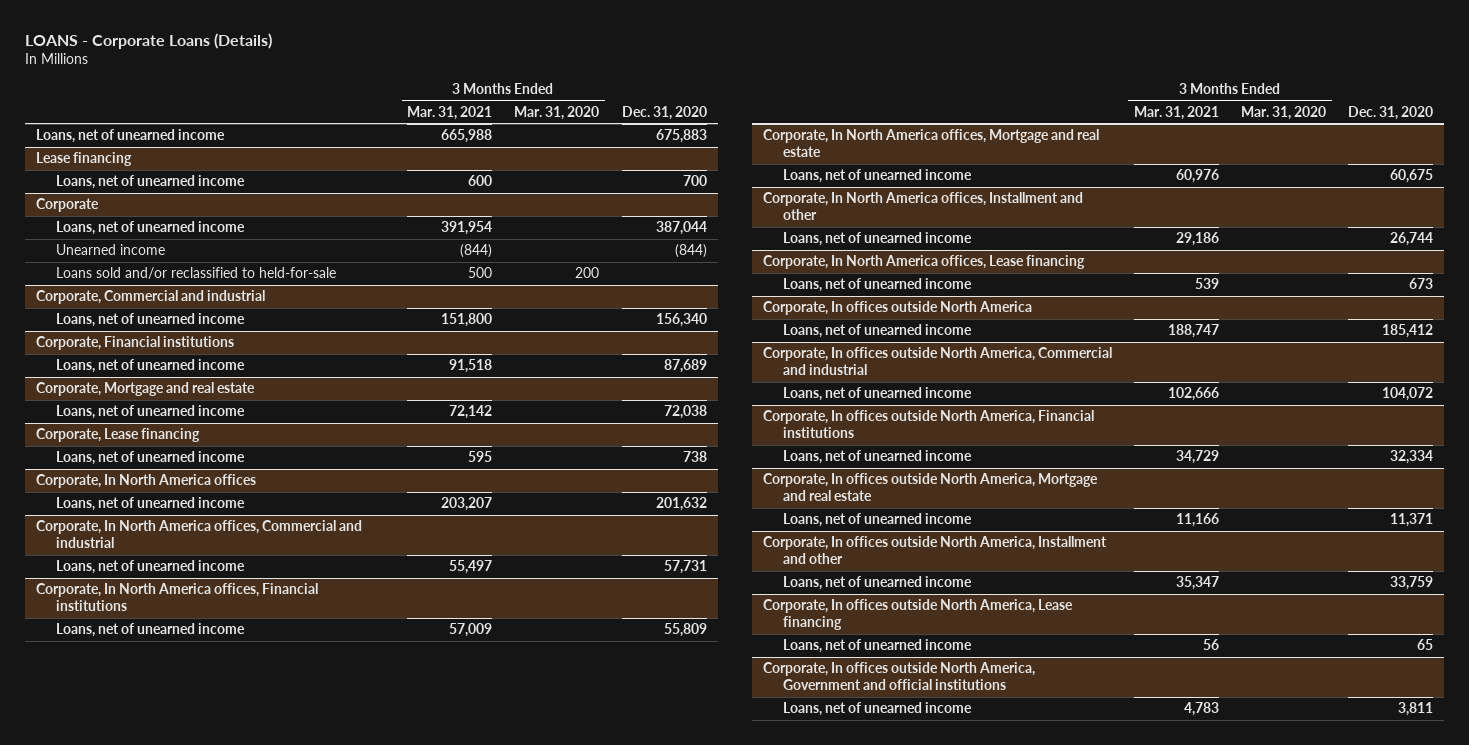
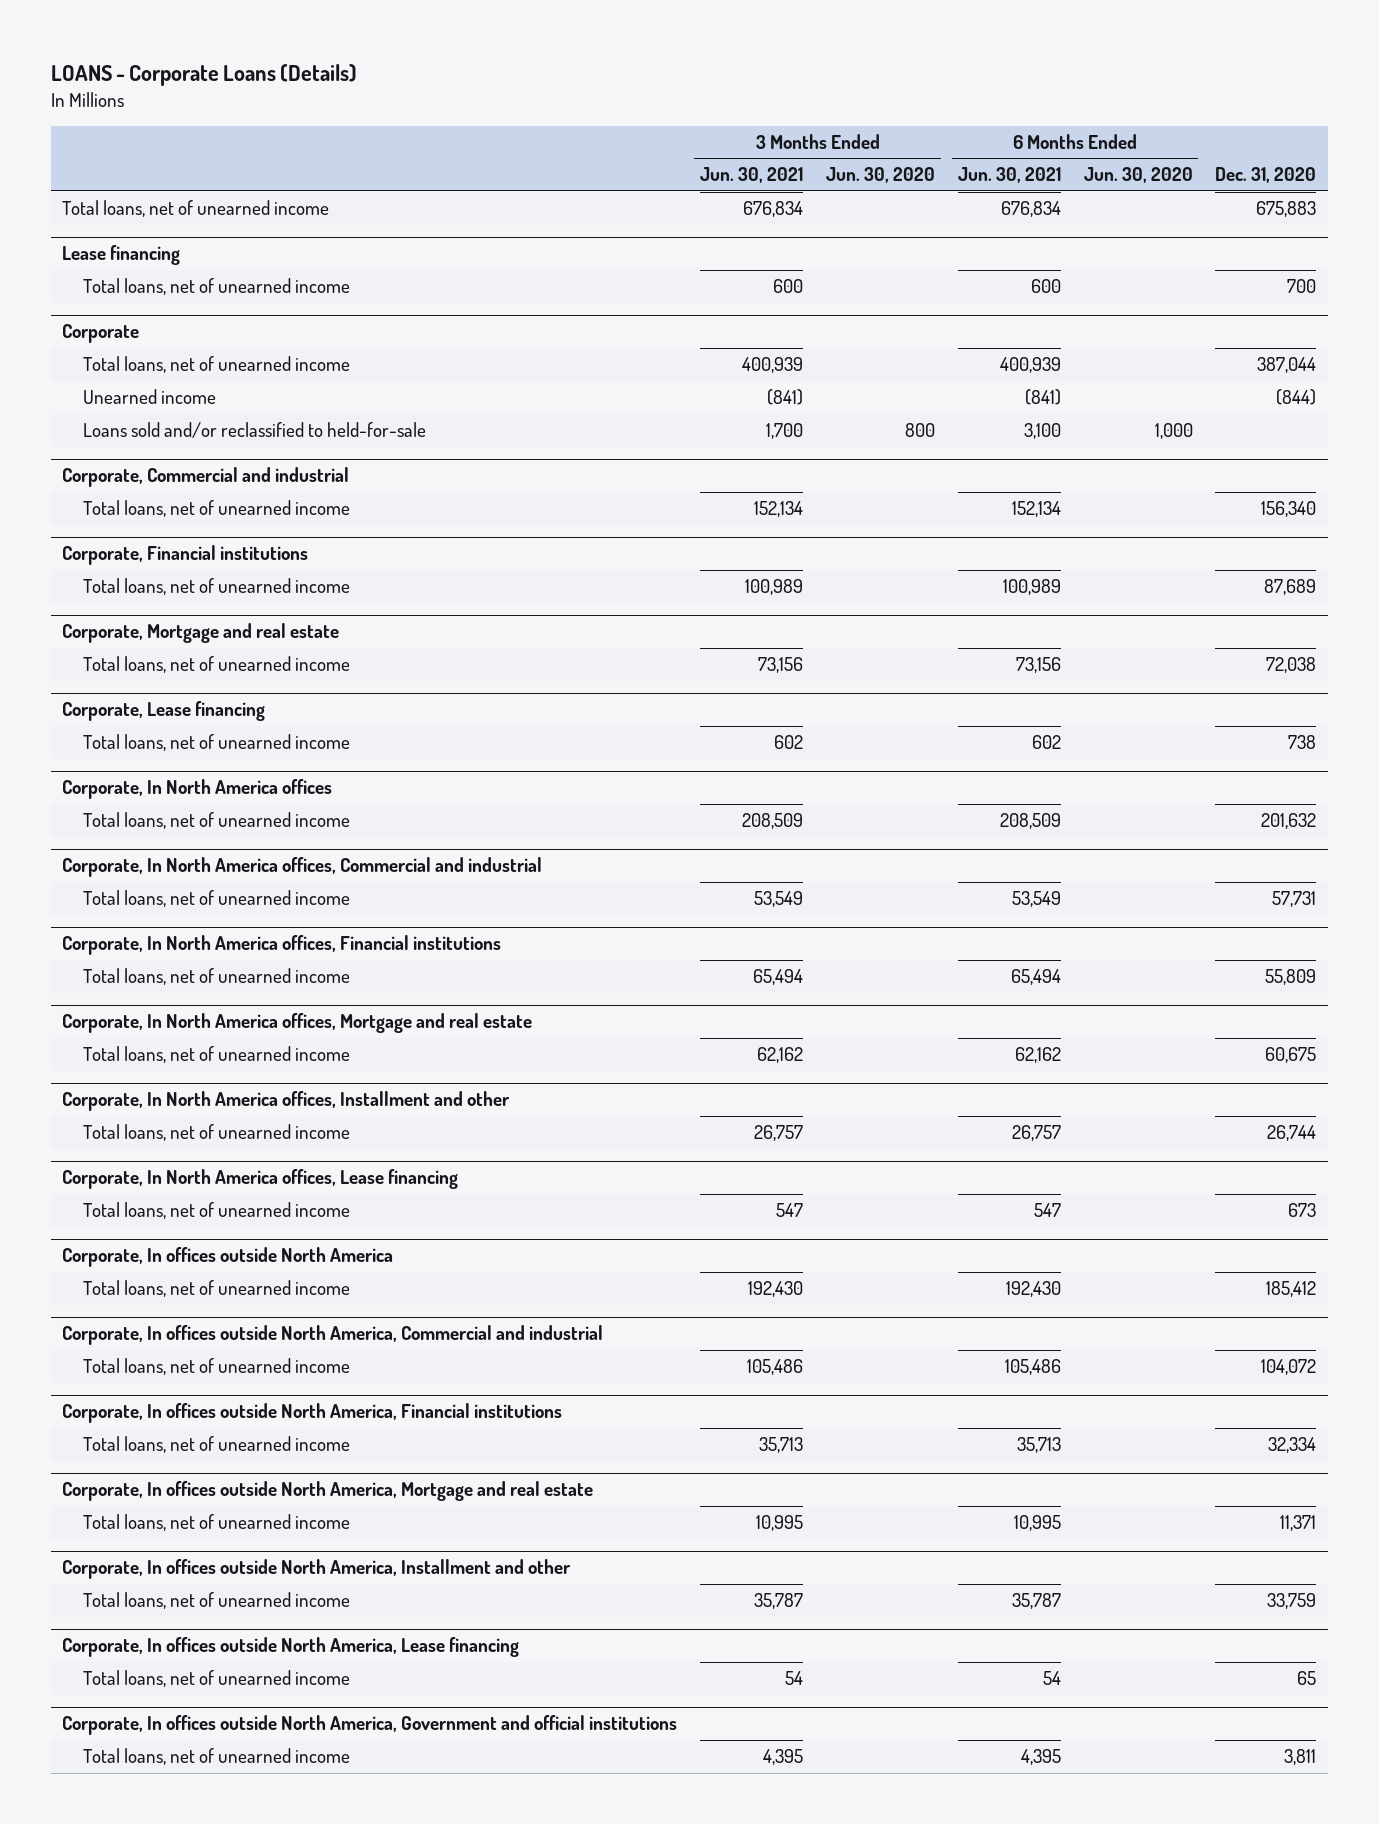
- | 3 Months Ended Mar. 31, 2021 | 3 Months Ended Mar. 31, 2020 | Dec. 31, 2020
+ | 3 Months Ended Jun. 30, 2021 | 3 Months Ended Jun. 30, 2020 | 6 Months Ended Jun. 30, 2021 | 6 Months Ended Jun. 30, 2020 | Dec. 31, 2020
- Loans, net of unearned income | 665,988 | | 675,883
+ Total loans, net of unearned income | 676,834 | | 676,834 | | 675,883
@ Lease financing
- Loans, net of unearned income | 600 | | 700
+ Total loans, net of unearned income | 600 | | 600 | | 700
@ Corporate
- Loans, net of unearned income | 391,954 | | 387,044
+ Total loans, net of unearned income | 400,939 | | 400,939 | | 387,044
@ Corporate, Commercial and industrial
- Loans, net of unearned income | 151,800 | | 156,340
+ Total loans, net of unearned income | 152,134 | | 152,134 | | 156,340
@ Corporate, Financial institutions
- Loans, net of unearned income | 91,518 | | 87,689
+ Total loans, net of unearned income | 100,989 | | 100,989 | | 87,689
@ Corporate, Mortgage and real estate
- Loans, net of unearned income | 72,142 | | 72,038
+ Total loans, net of unearned income | 73,156 | | 73,156 | | 72,038
@ Corporate, Lease financing
- Loans, net of unearned income | 595 | | 738
+ Total loans, net of unearned income | 602 | | 602 | | 738
@ Corporate, In North America offices
- Loans, net of unearned income | 203,207 | | 201,632
+ Total loans, net of unearned income | 208,509 | | 208,509 | | 201,632
@ Corporate, In North America offices, Commercial and industrial
- Loans, net of unearned income | 55,497 | | 57,731
+ Total loans, net of unearned income | 53,549 | | 53,549 | | 57,731
@ Corporate, In North America offices, Financial institutions
- Loans, net of unearned income | 57,009 | | 55,809
+ Total loans, net of unearned income | 65,494 | | 65,494 | | 55,809
@ Corporate, In North America offices, Mortgage and real estate
- Loans, net of unearned income | 60,976 | | 60,675
+ Total loans, net of unearned income | 62,162 | | 62,162 | | 60,675
@ Corporate, In North America offices, Installment and other
- Loans, net of unearned income | 29,186 | | 26,744
+ Total loans, net of unearned income | 26,757 | | 26,757 | | 26,744
@ Corporate, In North America offices, Lease financing
- Loans, net of unearned income | 539 | | 673
+ Total loans, net of unearned income | 547 | | 547 | | 673
@ Corporate, In offices outside North America
- Loans, net of unearned income | 188,747 | | 185,412
+ Total loans, net of unearned income | 192,430 | | 192,430 | | 185,412
@ Corporate, In offices outside North America, Commercial and industrial
- Loans, net of unearned income | 102,666 | | 104,072
+ Total loans, net of unearned income | 105,486 | | 105,486 | | 104,072
@ Corporate, In offices outside North America, Financial institutions
- Loans, net of unearned income | 34,729 | | 32,334
+ Total loans, net of unearned income | 35,713 | | 35,713 | | 32,334
@ Corporate, In offices outside North America, Mortgage and real estate
- Loans, net of unearned income | 11,166 | | 11,371
+ Total loans, net of unearned income | 10,995 | | 10,995 | | 11,371
@ Corporate, In offices outside North America, Installment and other
- Loans, net of unearned income | 35,347 | | 33,759
+ Total loans, net of unearned income | 35,787 | | 35,787 | | 33,759
@ Corporate, In offices outside North America, Lease financing
- Loans, net of unearned income | 56 | | 65
+ Total loans, net of unearned income | 54 | | 54 | | 65
@ Corporate, In offices outside North America, Government and official institutions
- Loans, net of unearned income | 4,783 | | 3,811
+ Total loans, net of unearned income | 4,395 | | 4,395 | | 3,811

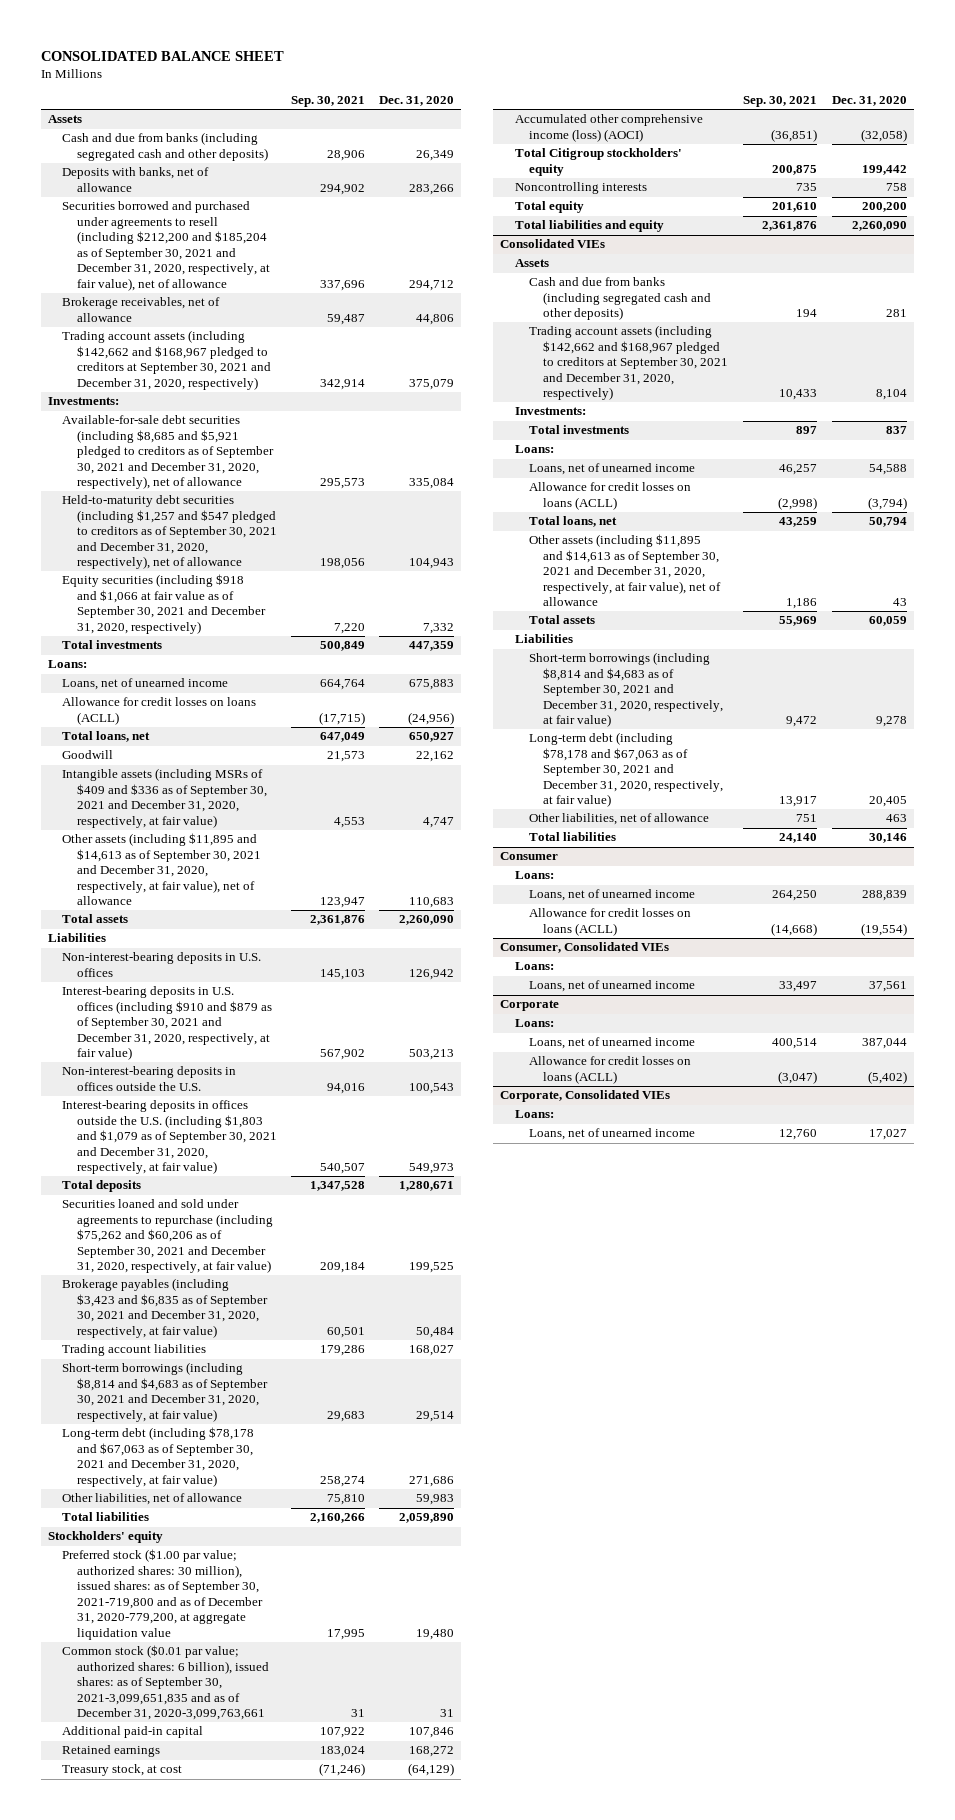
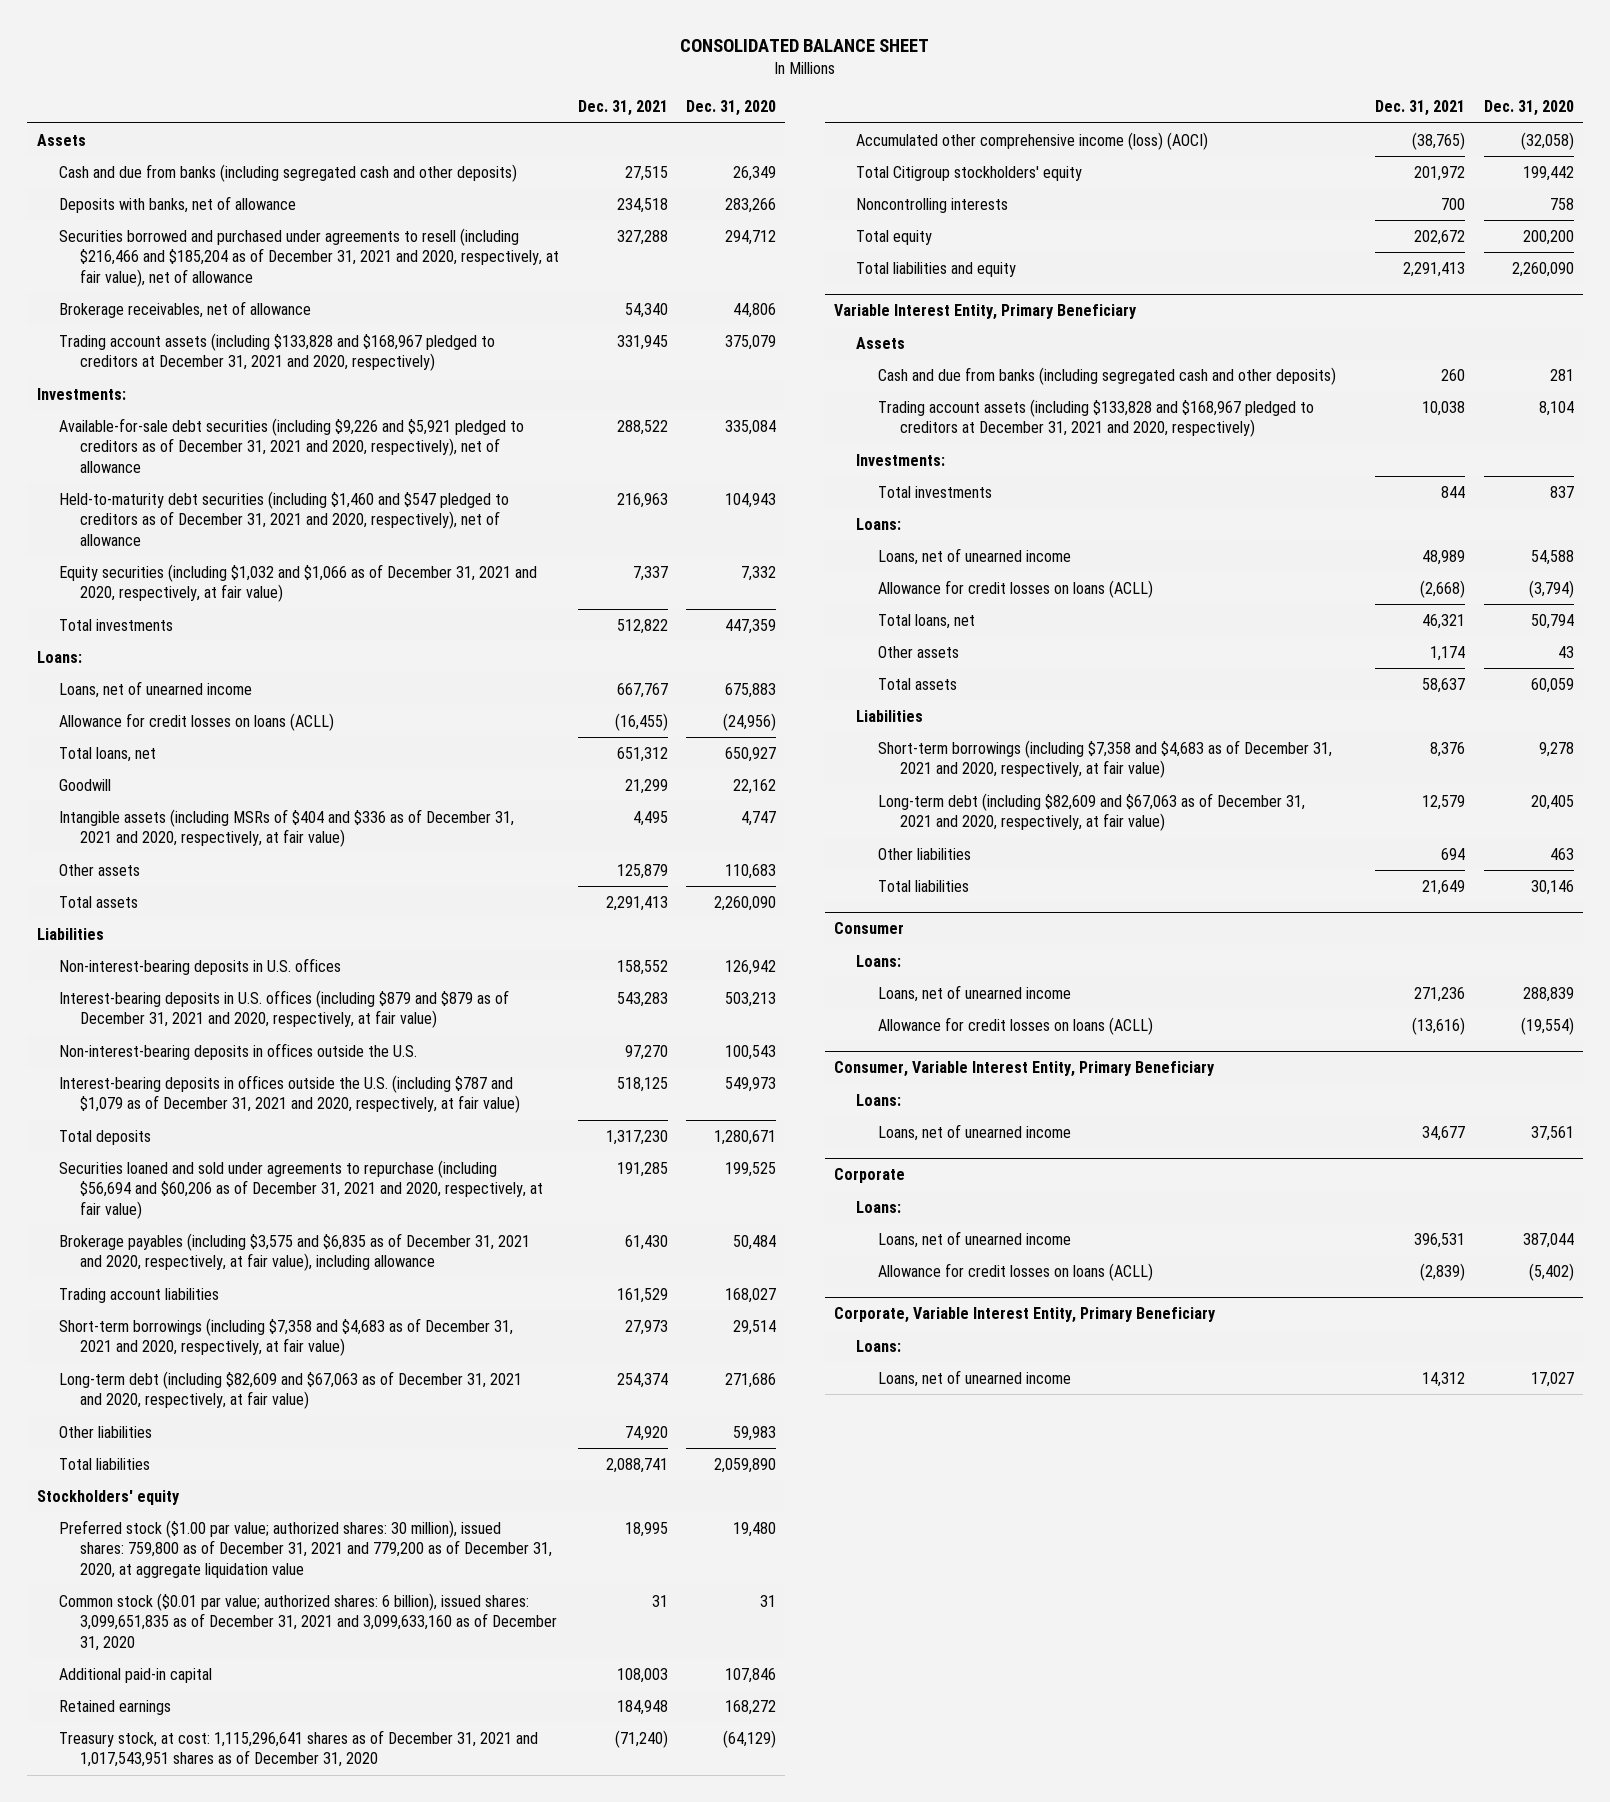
- | Sep. 30, 2021 | Dec. 31, 2020
+ | Dec. 31, 2021 | Dec. 31, 2020
- Securities borrowed and purchased under agreements to resell (including $212,200 and $185,204 as of September 30, 2021 and December 31, 2020, respectively, at fair value), net of allowance | 337,696 | 294,712
+ Securities borrowed and purchased under agreements to resell (including $216,466 and $185,204 as of December 31, 2021 and 2020, respectively, at fair value), net of allowance | 327,288 | 294,712
- Trading account assets (including $142,662 and $168,967 pledged to creditors at September 30, 2021 and December 31, 2020, respectively) | 342,914 | 375,079
+ Trading account assets (including $133,828 and $168,967 pledged to creditors at December 31, 2021 and 2020, respectively) | 331,945 | 375,079
- Available-for-sale debt securities (including $8,685 and $5,921 pledged to creditors as of September 30, 2021 and December 31, 2020, respectively), net of allowance | 295,573 | 335,084
- Held-to-maturity debt securities (including $1,257 and $547 pledged to creditors as of September 30, 2021 and December 31, 2020, respectively), net of allowance | 198,056 | 104,943
- Equity securities (including $918 and $1,066 at fair value as of September 30, 2021 and December 31, 2020, respectively) | 7,220 | 7,332
+ Available-for-sale debt securities (including $9,226 and $5,921 pledged to creditors as of December 31, 2021 and 2020, respectively), net of allowance | 288,522 | 335,084
+ Held-to-maturity debt securities (including $1,460 and $547 pledged to creditors as of December 31, 2021 and 2020, respectively), net of allowance | 216,963 | 104,943
+ Equity securities (including $1,032 and $1,066 as of December 31, 2021 and 2020, respectively, at fair value) | 7,337 | 7,332
- Intangible assets (including MSRs of $409 and $336 as of September 30, 2021 and December 31, 2020, respectively, at fair value) | 4,553 | 4,747
- Other assets (including $11,895 and $14,613 as of September 30, 2021 and December 31, 2020, respectively, at fair value), net of allowance | 123,947 | 110,683
+ Intangible assets (including MSRs of $404 and $336 as of December 31, 2021 and 2020, respectively, at fair value) | 4,495 | 4,747
+ Other assets | 125,879 | 110,683
- Interest-bearing deposits in U.S. offices (including $910 and $879 as of September 30, 2021 and December 31, 2020, respectively, at fair value) | 567,902 | 503,213
+ Interest-bearing deposits in U.S. offices (including $879 and $879 as of December 31, 2021 and 2020, respectively, at fair value) | 543,283 | 503,213
- Interest-bearing deposits in offices outside the U.S. (including $1,803 and $1,079 as of September 30, 2021 and December 31, 2020, respectively, at fair value) | 540,507 | 549,973
+ Interest-bearing deposits in offices outside the U.S. (including $787 and $1,079 as of December 31, 2021 and 2020, respectively, at fair value) | 518,125 | 549,973
- Securities loaned and sold under agreements to repurchase (including $75,262 and $60,206 as of September 30, 2021 and December 31, 2020, respectively, at fair value) | 209,184 | 199,525
- Brokerage payables (including $3,423 and $6,835 as of September 30, 2021 and December 31, 2020, respectively, at fair value) | 60,501 | 50,484
+ Securities loaned and sold under agreements to repurchase (including $56,694 and $60,206 as of December 31, 2021 and 2020, respectively, at fair value) | 191,285 | 199,525
+ Brokerage payables (including $3,575 and $6,835 as of December 31, 2021 and 2020, respectively, at fair value), including allowance | 61,430 | 50,484
- Short-term borrowings (including $8,814 and $4,683 as of September 30, 2021 and December 31, 2020, respectively, at fair value) | 29,683 | 29,514
- Long-term debt (including $78,178 and $67,063 as of September 30, 2021 and December 31, 2020, respectively, at fair value) | 258,274 | 271,686
- Other liabilities, net of allowance | 75,810 | 59,983
+ Short-term borrowings (including $7,358 and $4,683 as of December 31, 2021 and 2020, respectively, at fair value) | 27,973 | 29,514
+ Long-term debt (including $82,609 and $67,063 as of December 31, 2021 and 2020, respectively, at fair value) | 254,374 | 271,686
+ Other liabilities | 74,920 | 59,983
- Preferred stock ($1.00 par value; authorized shares: 30 million), issued shares: as of September 30, 2021-719,800 and as of December 31, 2020-779,200, at aggregate liquidation value | 17,995 | 19,480
- Common stock ($0.01 par value; authorized shares: 6 billion), issued shares: as of September 30, 2021-3,099,651,835 and as of December 31, 2020-3,099,763,661 | 31 | 31
+ Preferred stock ($1.00 par value; authorized shares: 30 million), issued shares: 759,800 as of December 31, 2021 and 779,200 as of December 31, 2020, at aggregate liquidation value | 18,995 | 19,480
+ Common stock ($0.01 par value; authorized shares: 6 billion), issued shares: 3,099,651,835 as of December 31, 2021 and 3,099,633,160 as of December 31, 2020 | 31 | 31
- Treasury stock, at cost | (71,246) | (64,129)
+ Treasury stock, at cost: 1,115,296,641 shares as of December 31, 2021 and 1,017,543,951 shares as of December 31, 2020 | (71,240) | (64,129)
- Consolidated VIEs
+ Variable Interest Entity, Primary Beneficiary
- Trading account assets (including $142,662 and $168,967 pledged to creditors at September 30, 2021 and December 31, 2020, respectively) | 10,433 | 8,104
+ Trading account assets (including $133,828 and $168,967 pledged to creditors at December 31, 2021 and 2020, respectively) | 10,038 | 8,104
- Other assets (including $11,895 and $14,613 as of September 30, 2021 and December 31, 2020, respectively, at fair value), net of allowance | 1,186 | 43
+ Other assets | 1,174 | 43
- Short-term borrowings (including $8,814 and $4,683 as of September 30, 2021 and December 31, 2020, respectively, at fair value) | 9,472 | 9,278
- Long-term debt (including $78,178 and $67,063 as of September 30, 2021 and December 31, 2020, respectively, at fair value) | 13,917 | 20,405
- Other liabilities, net of allowance | 751 | 463
+ Short-term borrowings (including $7,358 and $4,683 as of December 31, 2021 and 2020, respectively, at fair value) | 8,376 | 9,278
+ Long-term debt (including $82,609 and $67,063 as of December 31, 2021 and 2020, respectively, at fair value) | 12,579 | 20,405
+ Other liabilities | 694 | 463
- Consumer, Consolidated VIEs
+ Consumer, Variable Interest Entity, Primary Beneficiary
- Corporate, Consolidated VIEs
+ Corporate, Variable Interest Entity, Primary Beneficiary

